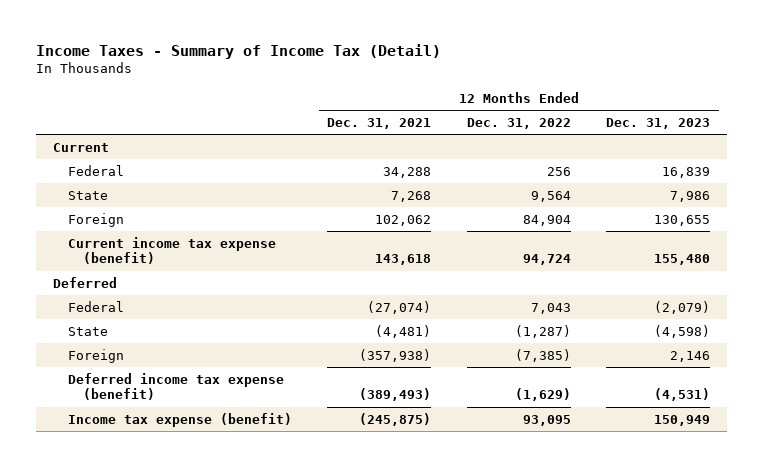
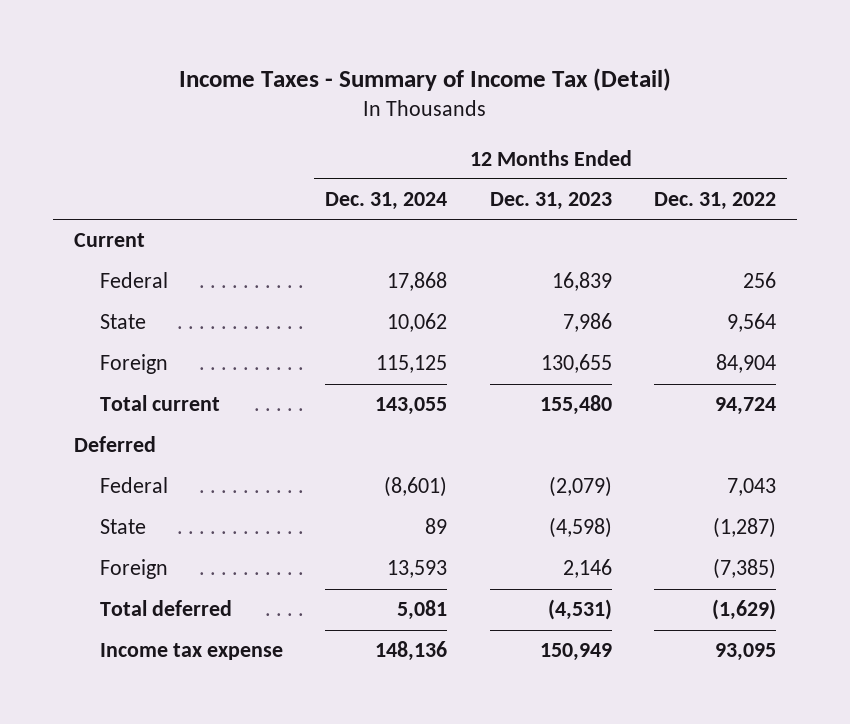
- | 12 Months Ended Dec. 31, 2021 | 12 Months Ended Dec. 31, 2022 | 12 Months Ended Dec. 31, 2023
+ | 12 Months Ended Dec. 31, 2024 | 12 Months Ended Dec. 31, 2023 | 12 Months Ended Dec. 31, 2022
- Current income tax expense (benefit) | 143,618 | 94,724 | 155,480
+ Total current | 143,055 | 155,480 | 94,724
- Deferred income tax expense (benefit) | (389,493) | (1,629) | (4,531)
- Income tax expense (benefit) | (245,875) | 93,095 | 150,949
+ Total deferred | 5,081 | (4,531) | (1,629)
+ Income tax expense | 148,136 | 150,949 | 93,095

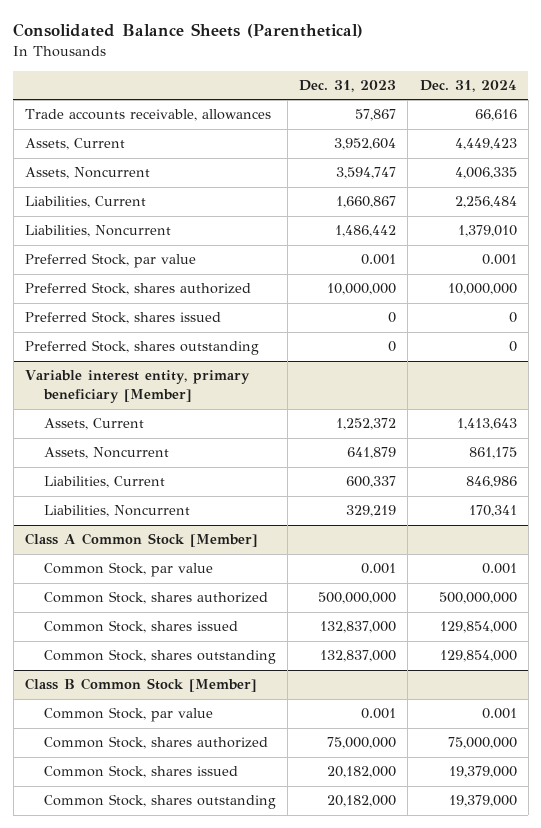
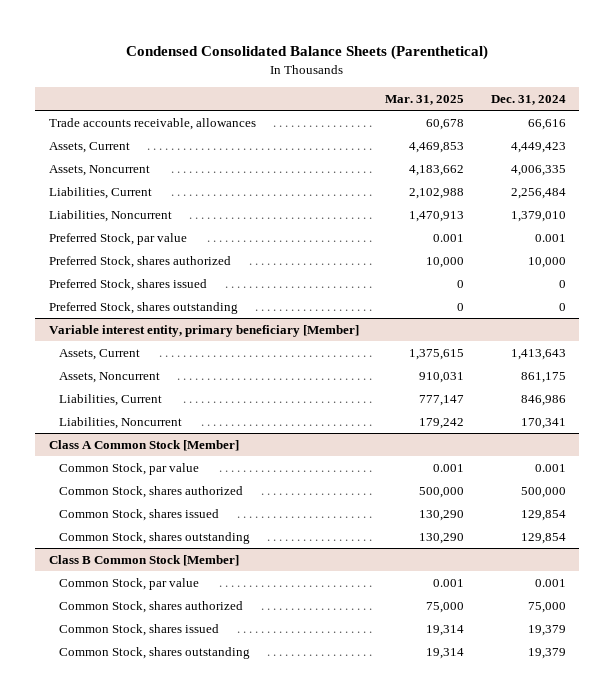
- Consolidated Balance Sheets (Parenthetical)
+ Condensed Consolidated Balance Sheets (Parenthetical)
- | Dec. 31, 2023 | Dec. 31, 2024
+ | Mar. 31, 2025 | Dec. 31, 2024
- Preferred Stock, shares authorized | 10,000,000 | 10,000,000
+ Preferred Stock, shares authorized | 10,000 | 10,000
@ Class A Common Stock [Member]
- Common Stock, shares authorized | 500,000,000 | 500,000,000
- Common Stock, shares issued | 132,837,000 | 129,854,000
- Common Stock, shares outstanding | 132,837,000 | 129,854,000
+ Common Stock, shares authorized | 500,000 | 500,000
+ Common Stock, shares issued | 130,290 | 129,854
+ Common Stock, shares outstanding | 130,290 | 129,854
@ Class B Common Stock [Member]
- Common Stock, shares authorized | 75,000,000 | 75,000,000
- Common Stock, shares issued | 20,182,000 | 19,379,000
- Common Stock, shares outstanding | 20,182,000 | 19,379,000
+ Common Stock, shares authorized | 75,000 | 75,000
+ Common Stock, shares issued | 19,314 | 19,379
+ Common Stock, shares outstanding | 19,314 | 19,379

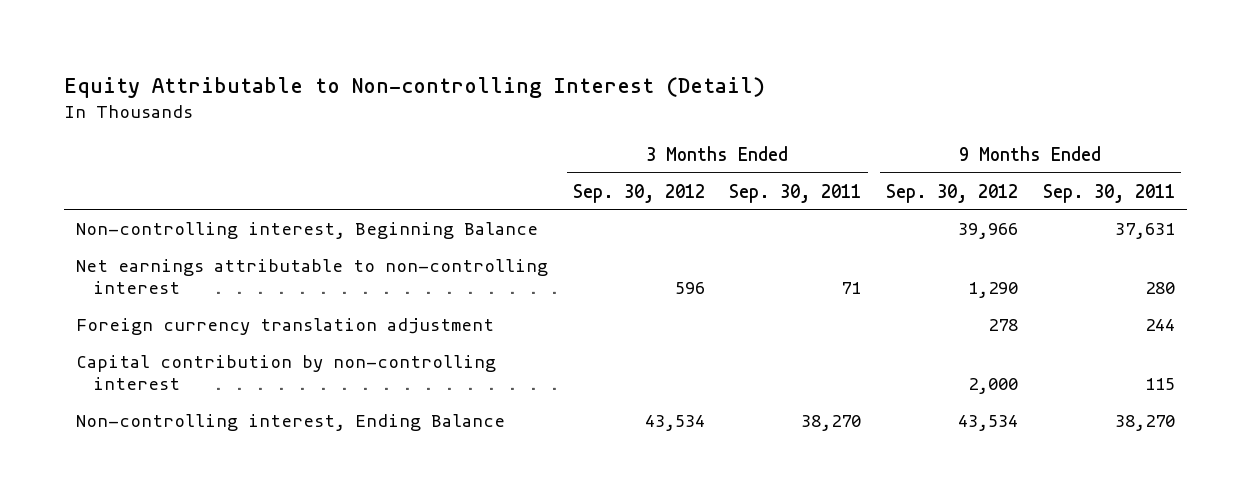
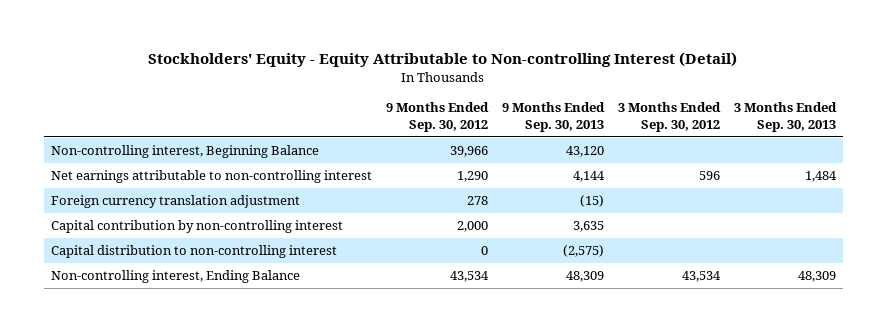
- Equity Attributable to Non-controlling Interest (Detail)
+ Stockholders' Equity - Equity Attributable to Non-controlling Interest (Detail)
- | 3 Months Ended Sep. 30, 2012 | 3 Months Ended Sep. 30, 2011 | 9 Months Ended Sep. 30, 2012 | 9 Months Ended Sep. 30, 2011
+ | 9 Months Ended Sep. 30, 2012 | 9 Months Ended Sep. 30, 2013 | 3 Months Ended Sep. 30, 2012 | 3 Months Ended Sep. 30, 2013
+ Capital distribution to non-controlling interest | 0 | (2,575) | |

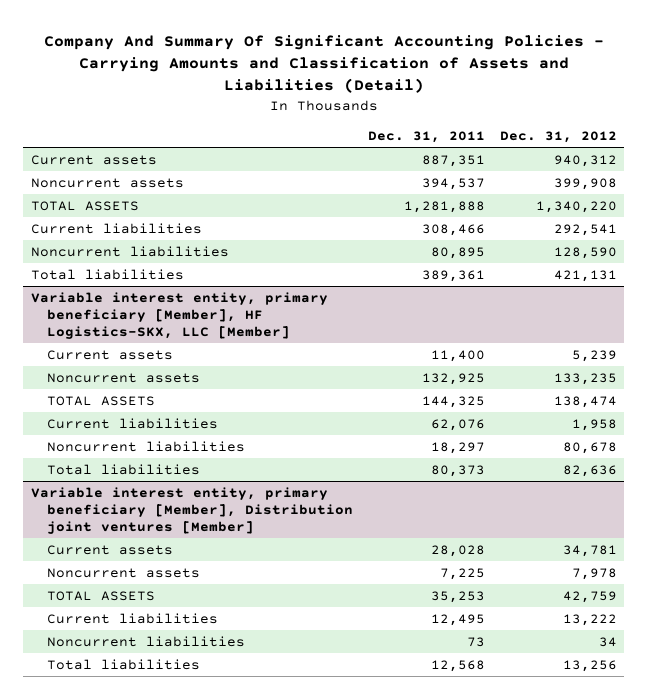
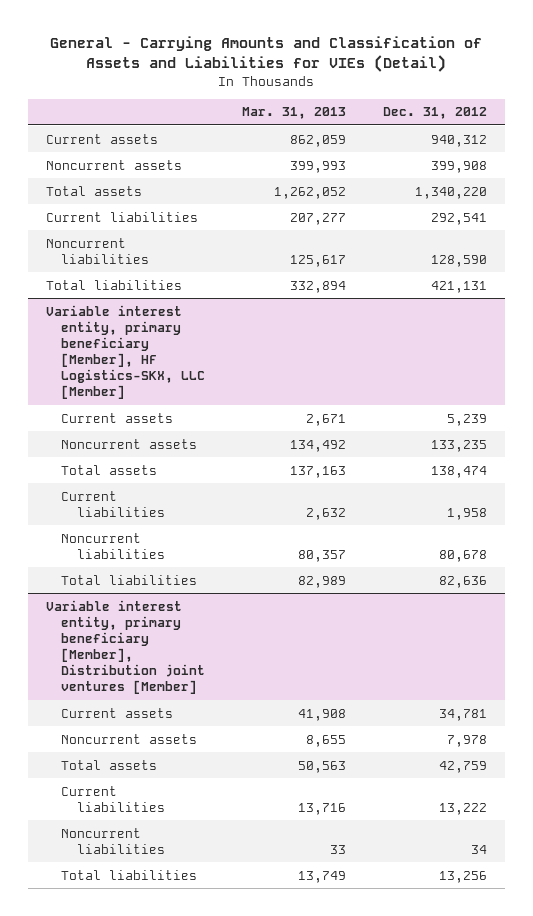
- Company And Summary Of Significant Accounting Policies - Carrying Amounts and Classification of Assets and Liabilities (Detail)
+ General - Carrying Amounts and Classification of Assets and Liabilities for VIEs (Detail)
- | Dec. 31, 2011 | Dec. 31, 2012
+ | Mar. 31, 2013 | Dec. 31, 2012
- TOTAL ASSETS | 1,281,888 | 1,340,220
+ Total assets | 1,262,052 | 1,340,220
@ Variable interest entity, primary beneficiary [Member], HF Logistics-SKX, LLC [Member]
- TOTAL ASSETS | 144,325 | 138,474
+ Total assets | 137,163 | 138,474
@ Variable interest entity, primary beneficiary [Member], Distribution joint ventures [Member]
- TOTAL ASSETS | 35,253 | 42,759
+ Total assets | 50,563 | 42,759

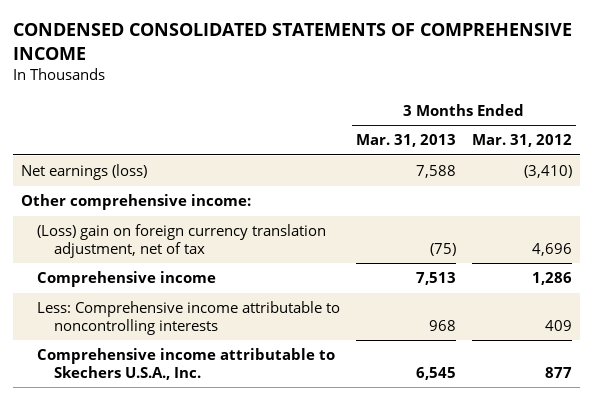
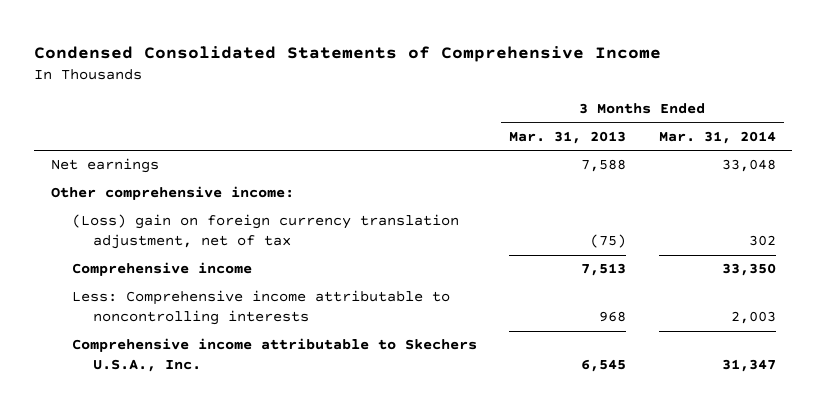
- CONDENSED CONSOLIDATED STATEMENTS OF COMPREHENSIVE INCOME
+ Condensed Consolidated Statements of Comprehensive Income
- | 3 Months Ended Mar. 31, 2013 | 3 Months Ended Mar. 31, 2012
+ | 3 Months Ended Mar. 31, 2013 | 3 Months Ended Mar. 31, 2014
- Net earnings (loss) | 7,588 | (3,410)
+ Net earnings | 7,588 | 33,048

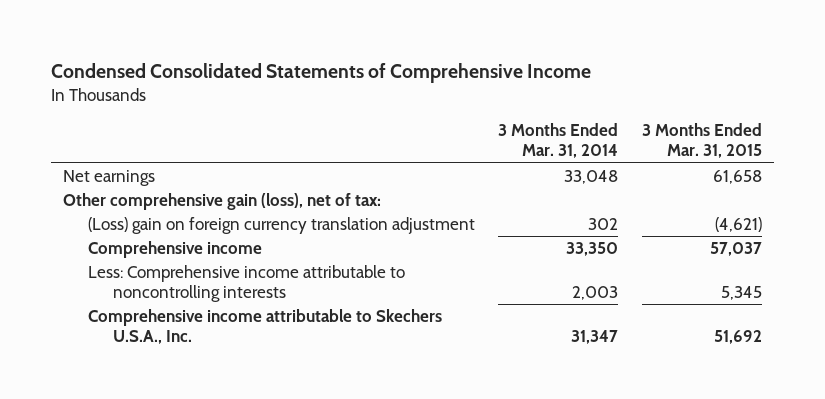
- | 3 Months Ended Mar. 31, 2013 | 3 Months Ended Mar. 31, 2014
+ | 3 Months Ended Mar. 31, 2014 | 3 Months Ended Mar. 31, 2015
- Other comprehensive income:
- (Loss) gain on foreign currency translation adjustment, net of tax | (75) | 302
+ Other comprehensive gain (loss), net of tax:
+ (Loss) gain on foreign currency translation adjustment | 302 | (4,621)

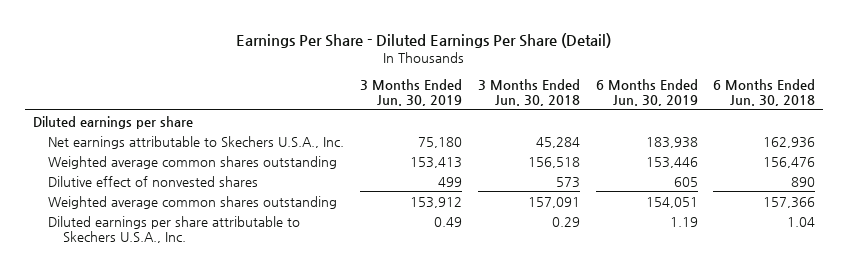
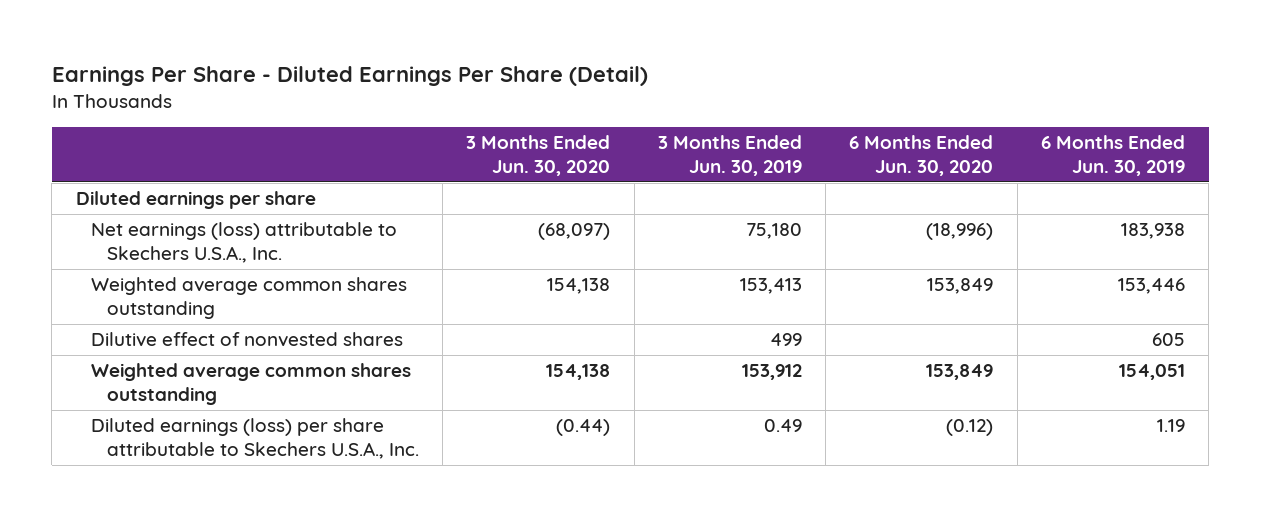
- | 3 Months Ended Jun. 30, 2019 | 3 Months Ended Jun. 30, 2018 | 6 Months Ended Jun. 30, 2019 | 6 Months Ended Jun. 30, 2018
+ | 3 Months Ended Jun. 30, 2020 | 3 Months Ended Jun. 30, 2019 | 6 Months Ended Jun. 30, 2020 | 6 Months Ended Jun. 30, 2019
- Net earnings attributable to Skechers U.S.A., Inc. | 75,180 | 45,284 | 183,938 | 162,936
+ Net earnings (loss) attributable to Skechers U.S.A., Inc. | (68,097) | 75,180 | (18,996) | 183,938
- Diluted earnings per share attributable to Skechers U.S.A., Inc. | 0.49 | 0.29 | 1.19 | 1.04
+ Diluted earnings (loss) per share attributable to Skechers U.S.A., Inc. | (0.44) | 0.49 | (0.12) | 1.19

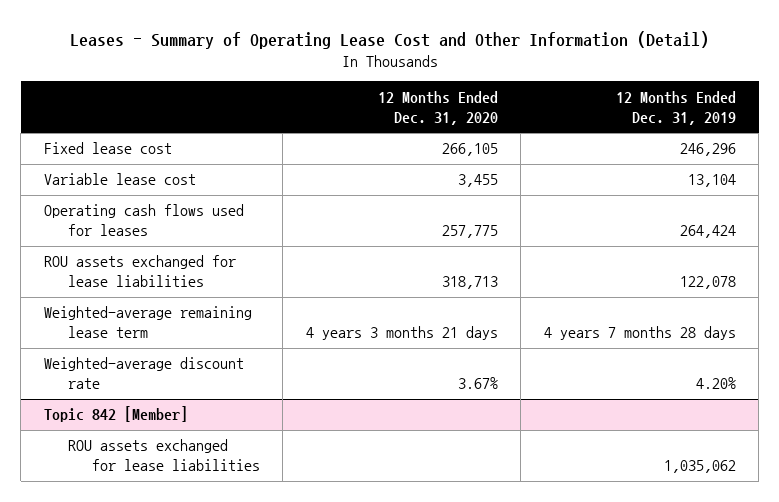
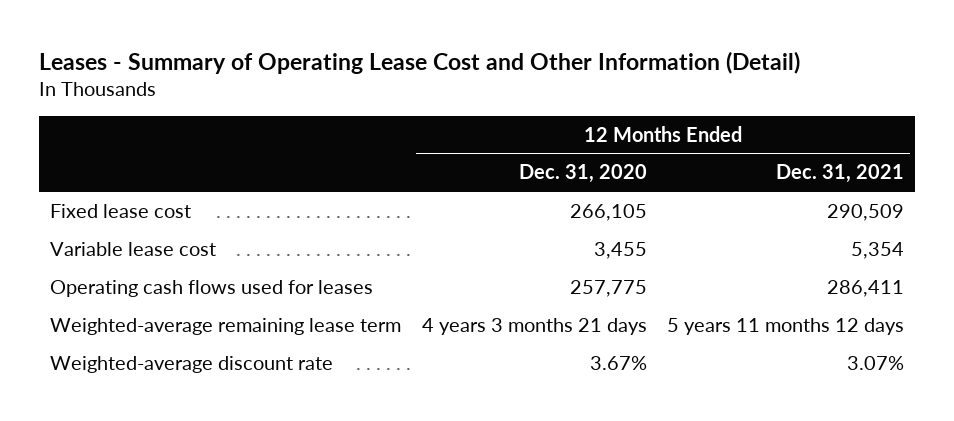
- | 12 Months Ended Dec. 31, 2020 | 12 Months Ended Dec. 31, 2019
+ | 12 Months Ended Dec. 31, 2020 | 12 Months Ended Dec. 31, 2021
- ROU assets exchanged for lease liabilities | 318,713 | 122,078
- Topic 842 [Member]
- ROU assets exchanged for lease liabilities | | 1,035,062

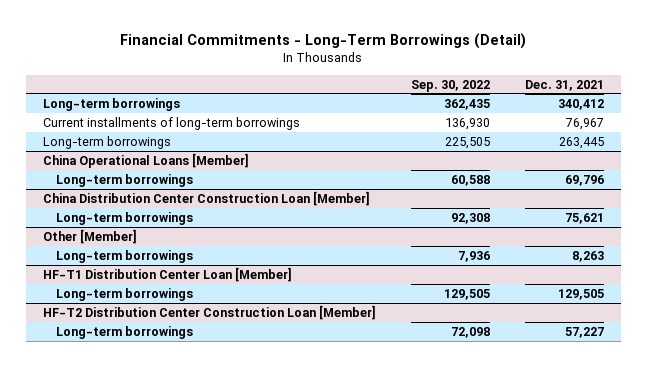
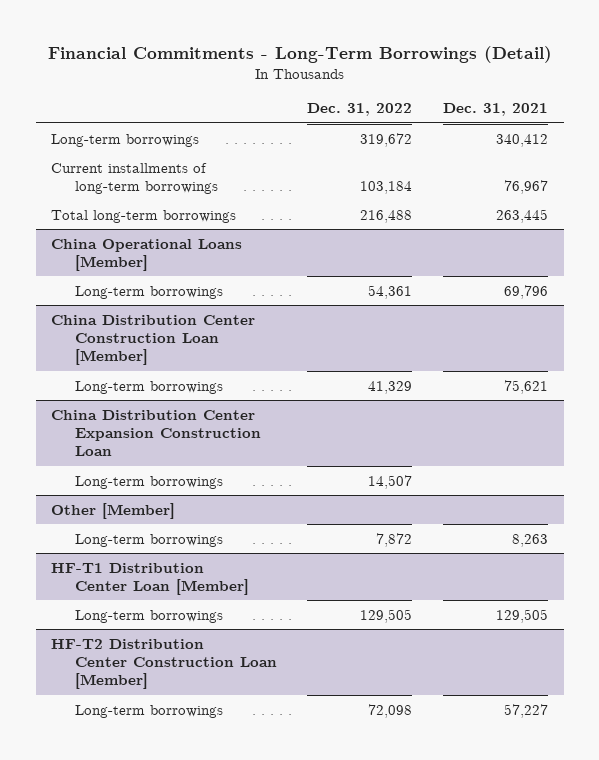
- | Sep. 30, 2022 | Dec. 31, 2021
+ | Dec. 31, 2022 | Dec. 31, 2021
- Long-term borrowings | 225,505 | 263,445
+ Total long-term borrowings | 216,488 | 263,445
+ China Distribution Center Expansion Construction Loan
+ Long-term borrowings | 14,507 |

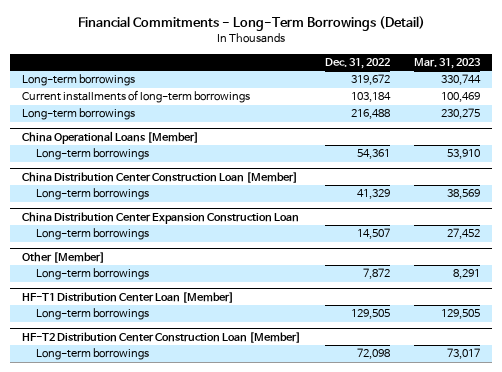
- | Dec. 31, 2022 | Dec. 31, 2021
+ | Dec. 31, 2022 | Mar. 31, 2023
- Total long-term borrowings | 216,488 | 263,445
+ Long-term borrowings | 216,488 | 230,275

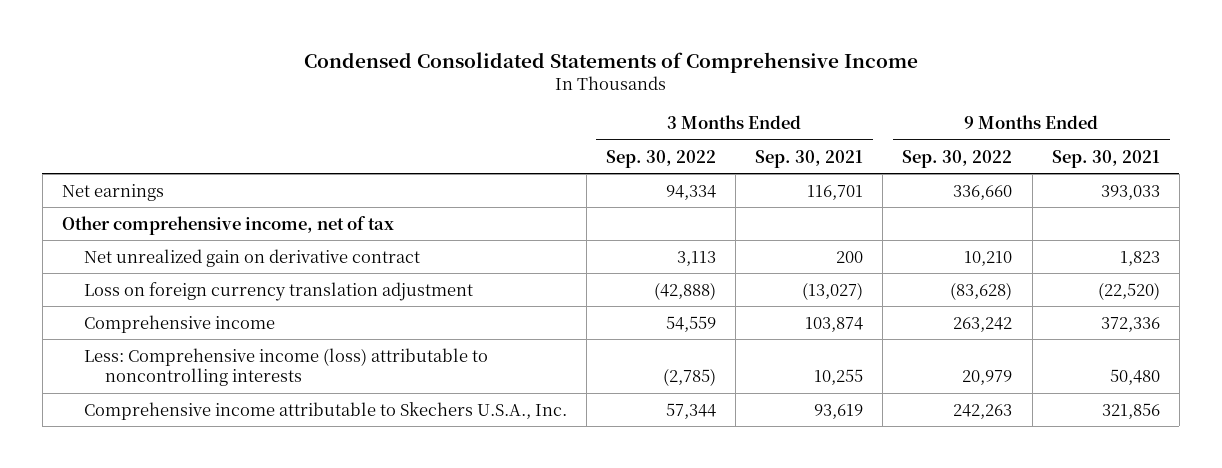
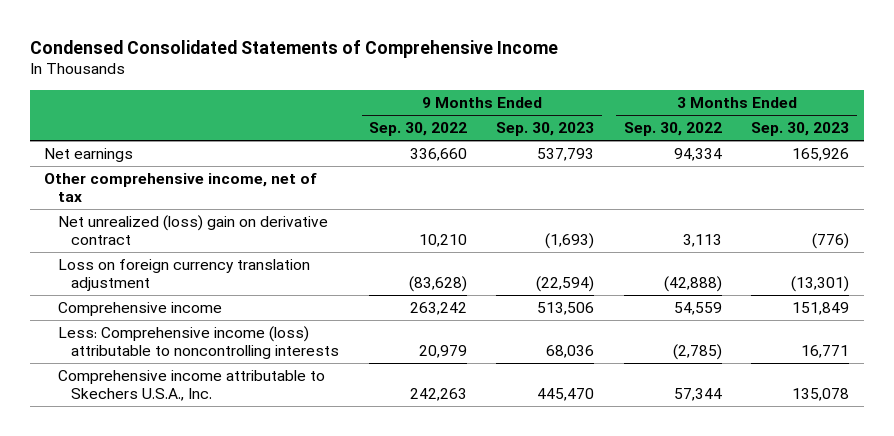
- | 3 Months Ended Sep. 30, 2022 | 3 Months Ended Sep. 30, 2021 | 9 Months Ended Sep. 30, 2022 | 9 Months Ended Sep. 30, 2021
+ | 9 Months Ended Sep. 30, 2022 | 9 Months Ended Sep. 30, 2023 | 3 Months Ended Sep. 30, 2022 | 3 Months Ended Sep. 30, 2023
- Net unrealized gain on derivative contract | 3,113 | 200 | 10,210 | 1,823
+ Net unrealized (loss) gain on derivative contract | 10,210 | (1,693) | 3,113 | (776)

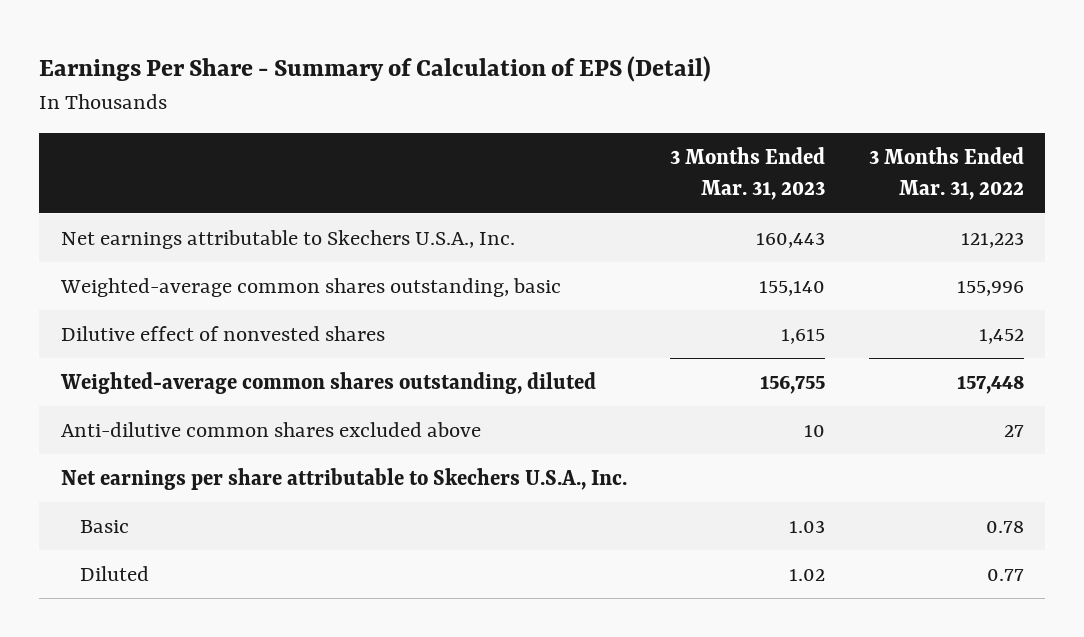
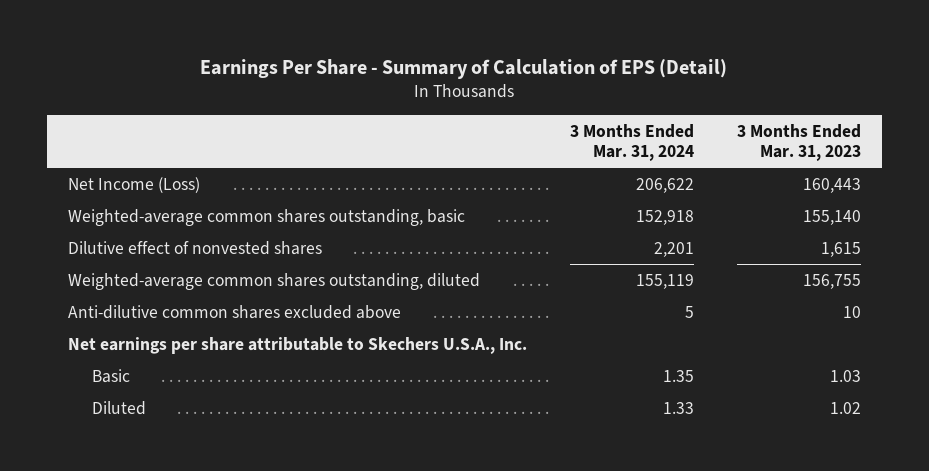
- | 3 Months Ended Mar. 31, 2023 | 3 Months Ended Mar. 31, 2022
+ | 3 Months Ended Mar. 31, 2024 | 3 Months Ended Mar. 31, 2023
- Net earnings attributable to Skechers U.S.A., Inc. | 160,443 | 121,223
+ Net Income (Loss) | 206,622 | 160,443

